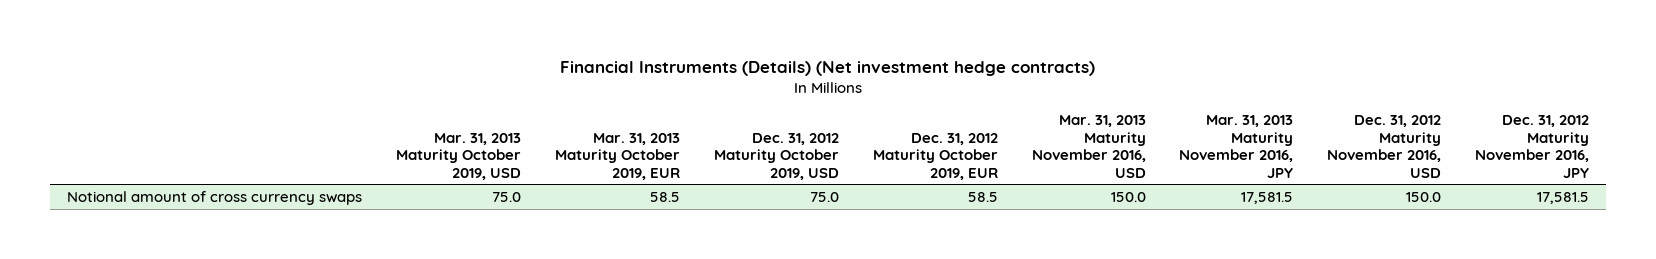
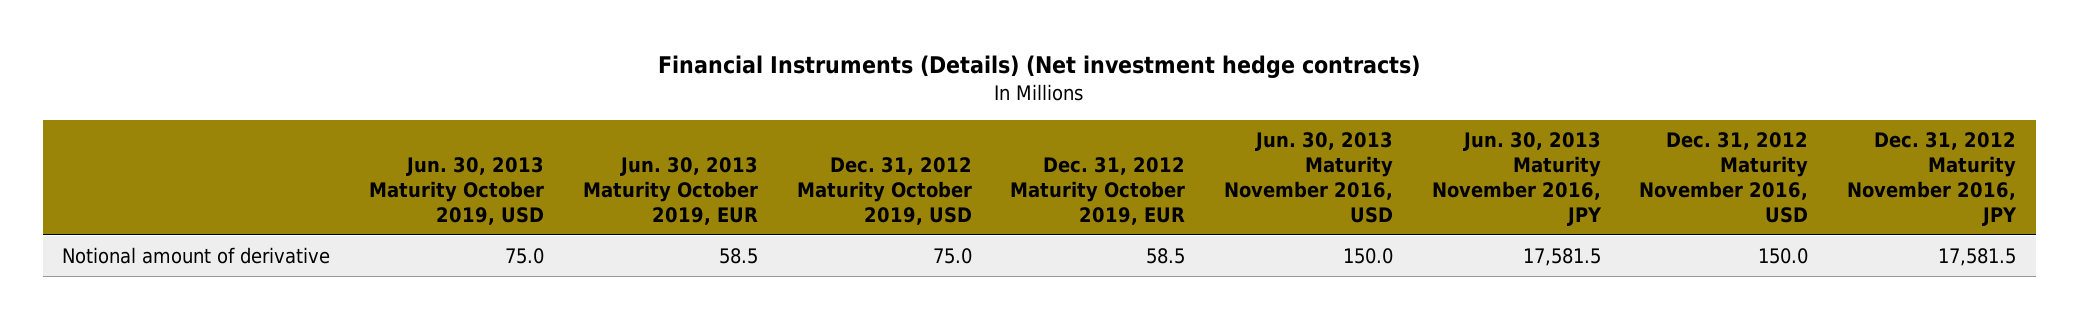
- | Mar. 31, 2013 Maturity October 2019, USD | Mar. 31, 2013 Maturity October 2019, EUR | Dec. 31, 2012 Maturity October 2019, USD | Dec. 31, 2012 Maturity October 2019, EUR | Mar. 31, 2013 Maturity November 2016, USD | Mar. 31, 2013 Maturity November 2016, JPY | Dec. 31, 2012 Maturity November 2016, USD | Dec. 31, 2012 Maturity November 2016, JPY
+ | Jun. 30, 2013 Maturity October 2019, USD | Jun. 30, 2013 Maturity October 2019, EUR | Dec. 31, 2012 Maturity October 2019, USD | Dec. 31, 2012 Maturity October 2019, EUR | Jun. 30, 2013 Maturity November 2016, USD | Jun. 30, 2013 Maturity November 2016, JPY | Dec. 31, 2012 Maturity November 2016, USD | Dec. 31, 2012 Maturity November 2016, JPY
- Notional amount of cross currency swaps | 75.0 | 58.5 | 75.0 | 58.5 | 150.0 | 17,581.5 | 150.0 | 17,581.5
+ Notional amount of derivative | 75.0 | 58.5 | 75.0 | 58.5 | 150.0 | 17,581.5 | 150.0 | 17,581.5

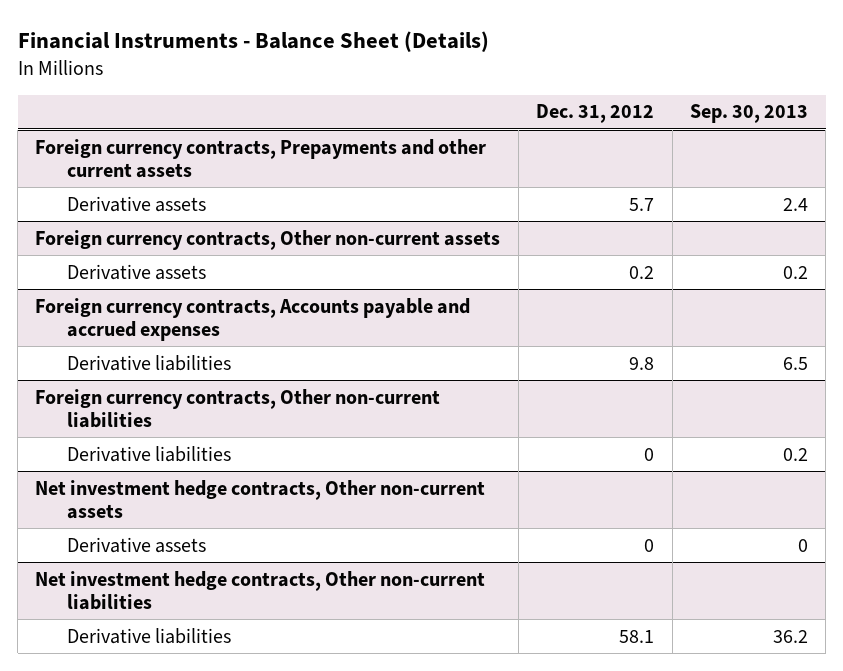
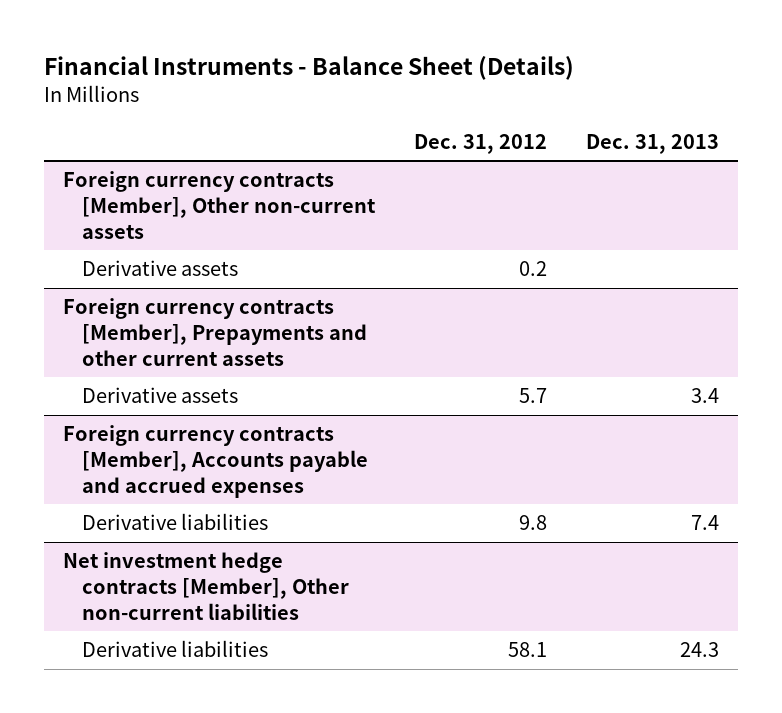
- | Dec. 31, 2012 | Sep. 30, 2013
+ | Dec. 31, 2012 | Dec. 31, 2013
- Foreign currency contracts, Prepayments and other current assets
- Derivative assets | 5.7 | 2.4
- Foreign currency contracts, Other non-current assets
+ Foreign currency contracts [Member], Other non-current assets
- Foreign currency contracts, Accounts payable and accrued expenses
+ Foreign currency contracts [Member], Prepayments and other current assets
+ Derivative assets | 5.7 | 3.4
+ Foreign currency contracts [Member], Accounts payable and accrued expenses
- Foreign currency contracts, Other non-current liabilities
- Derivative liabilities | 0 | 0.2
- Net investment hedge contracts, Other non-current assets
- Derivative assets | 0 | 0
- Net investment hedge contracts, Other non-current liabilities
+ Net investment hedge contracts [Member], Other non-current liabilities

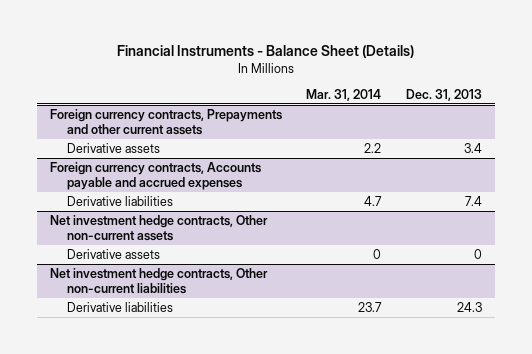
- | Dec. 31, 2012 | Dec. 31, 2013
+ | Mar. 31, 2014 | Dec. 31, 2013
- Foreign currency contracts [Member], Other non-current assets
- Derivative assets | 0.2 |
- Foreign currency contracts [Member], Prepayments and other current assets
+ Foreign currency contracts, Prepayments and other current assets
- Foreign currency contracts [Member], Accounts payable and accrued expenses
+ Foreign currency contracts, Accounts payable and accrued expenses
- Net investment hedge contracts [Member], Other non-current liabilities
+ Net investment hedge contracts, Other non-current assets
+ Derivative assets | 0 | 0
+ Net investment hedge contracts, Other non-current liabilities

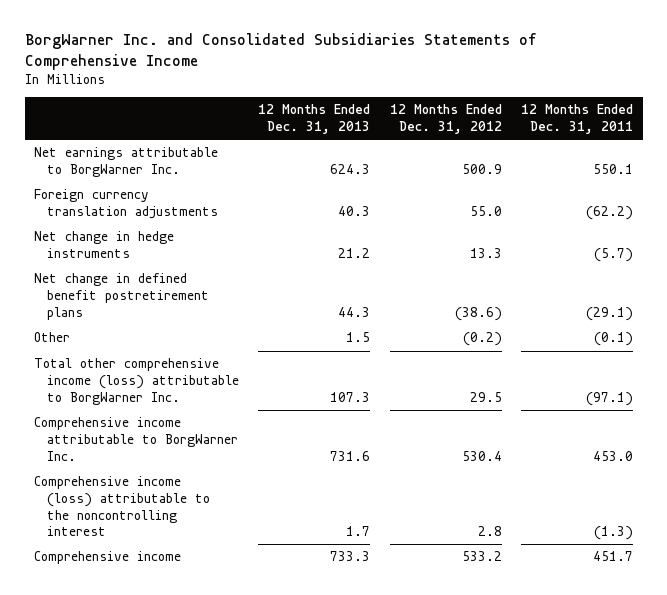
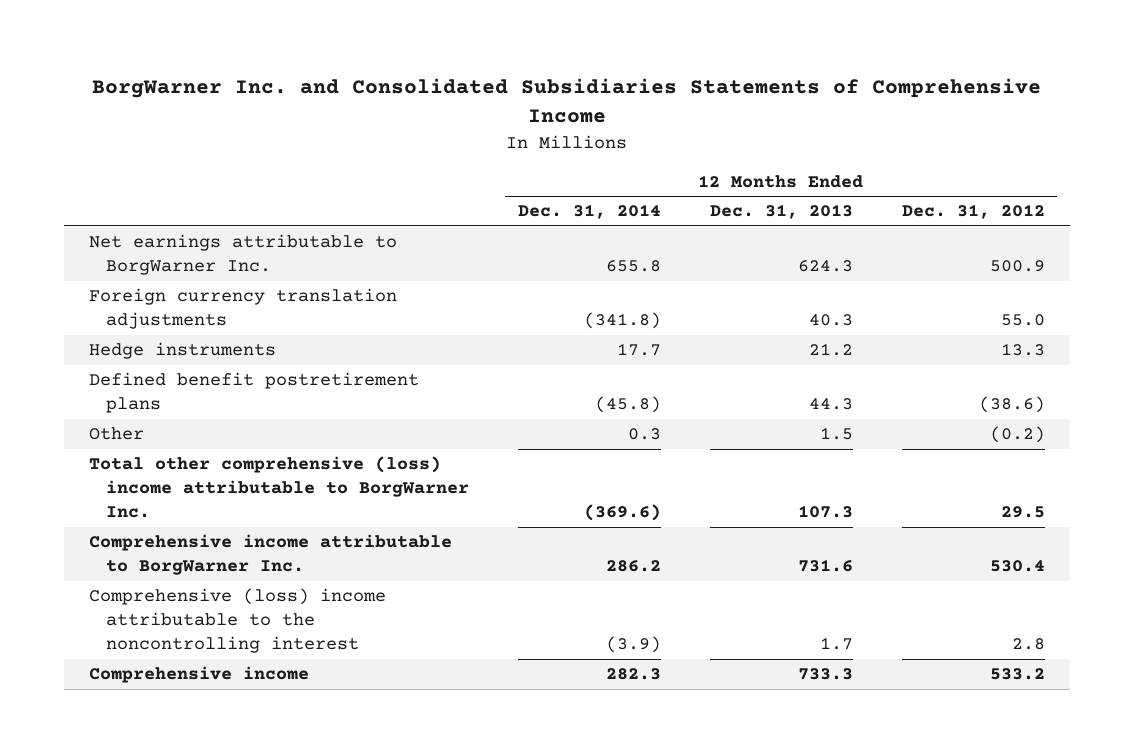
- | 12 Months Ended Dec. 31, 2013 | 12 Months Ended Dec. 31, 2012 | 12 Months Ended Dec. 31, 2011
+ | 12 Months Ended Dec. 31, 2014 | 12 Months Ended Dec. 31, 2013 | 12 Months Ended Dec. 31, 2012
- Net change in hedge instruments | 21.2 | 13.3 | (5.7)
- Net change in defined benefit postretirement plans | 44.3 | (38.6) | (29.1)
+ Hedge instruments | 17.7 | 21.2 | 13.3
+ Defined benefit postretirement plans | (45.8) | 44.3 | (38.6)
- Total other comprehensive income (loss) attributable to BorgWarner Inc. | 107.3 | 29.5 | (97.1)
+ Total other comprehensive (loss) income attributable to BorgWarner Inc. | (369.6) | 107.3 | 29.5
- Comprehensive income (loss) attributable to the noncontrolling interest | 1.7 | 2.8 | (1.3)
+ Comprehensive (loss) income attributable to the noncontrolling interest | (3.9) | 1.7 | 2.8

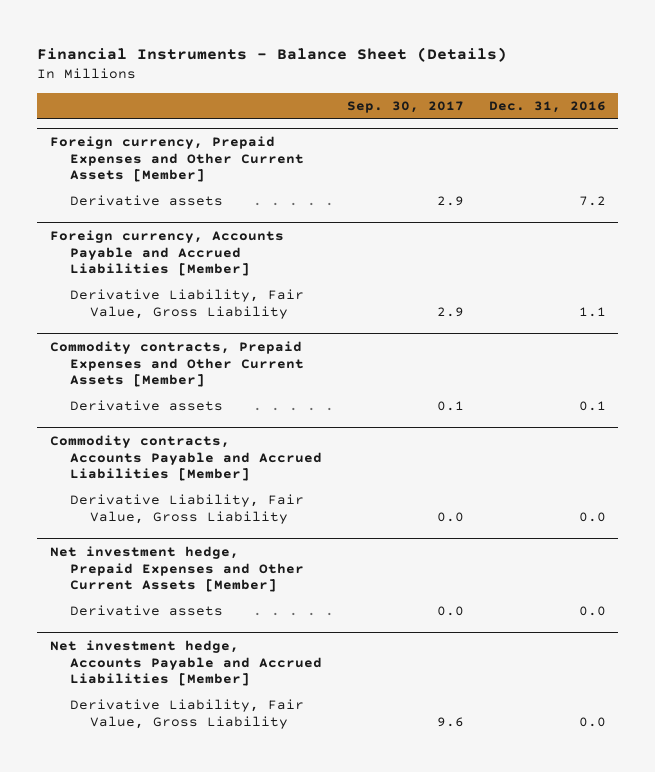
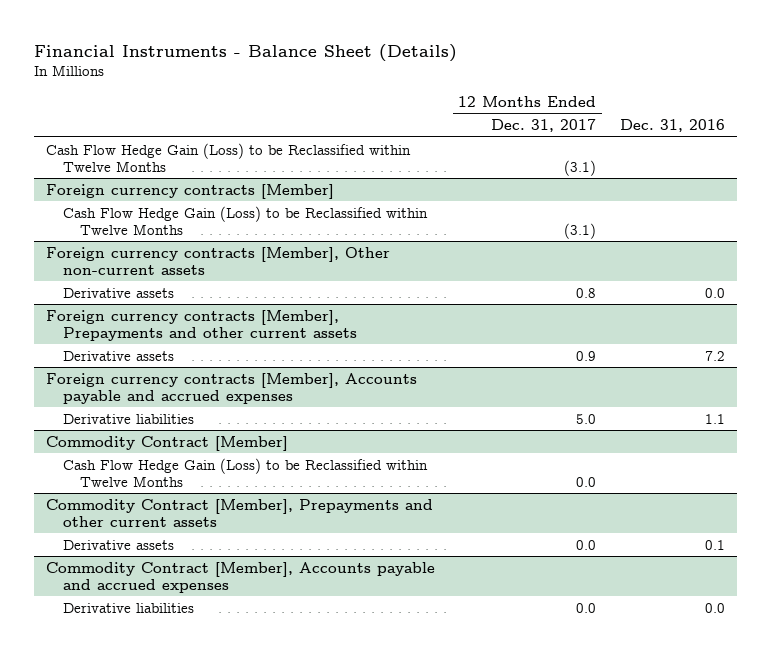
- | Sep. 30, 2017 | Dec. 31, 2016
+ | 12 Months Ended Dec. 31, 2017 | Dec. 31, 2016
- Foreign currency, Prepaid Expenses and Other Current Assets [Member]
+ Cash Flow Hedge Gain (Loss) to be Reclassified within Twelve Months | (3.1) |
+ Foreign currency contracts [Member]
+ Cash Flow Hedge Gain (Loss) to be Reclassified within Twelve Months | (3.1) |
+ Foreign currency contracts [Member], Other non-current assets
+ Derivative assets | 0.8 | 0.0
+ Foreign currency contracts [Member], Prepayments and other current assets
- Foreign currency, Accounts Payable and Accrued Liabilities [Member]
- Derivative Liability, Fair Value, Gross Liability | 2.9 | 1.1
- Commodity contracts, Prepaid Expenses and Other Current Assets [Member]
+ Foreign currency contracts [Member], Accounts payable and accrued expenses
+ Derivative liabilities | 5.0 | 1.1
+ Commodity Contract [Member]
+ Cash Flow Hedge Gain (Loss) to be Reclassified within Twelve Months | 0.0 |
+ Commodity Contract [Member], Prepayments and other current assets
- Commodity contracts, Accounts Payable and Accrued Liabilities [Member]
- Derivative Liability, Fair Value, Gross Liability | 0.0 | 0.0
- Net investment hedge, Prepaid Expenses and Other Current Assets [Member]
- Derivative assets | 0.0 | 0.0
- Net investment hedge, Accounts Payable and Accrued Liabilities [Member]
- Derivative Liability, Fair Value, Gross Liability | 9.6 | 0.0
+ Commodity Contract [Member], Accounts payable and accrued expenses
+ Derivative liabilities | 0.0 | 0.0

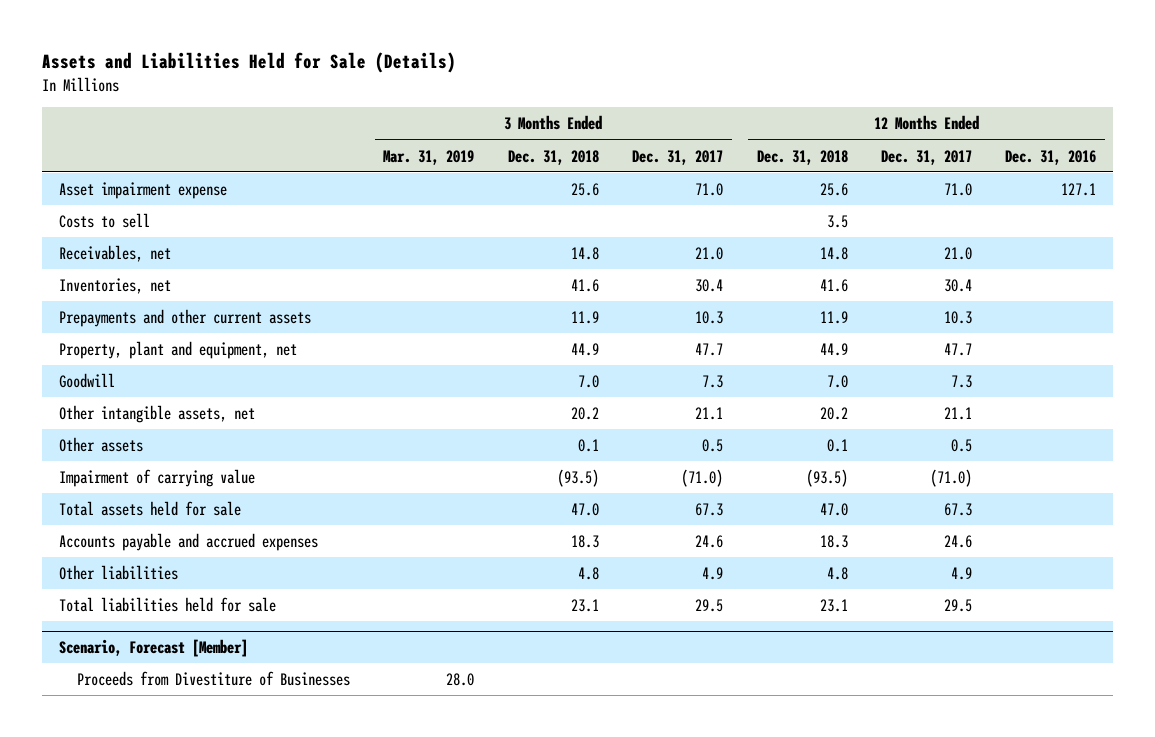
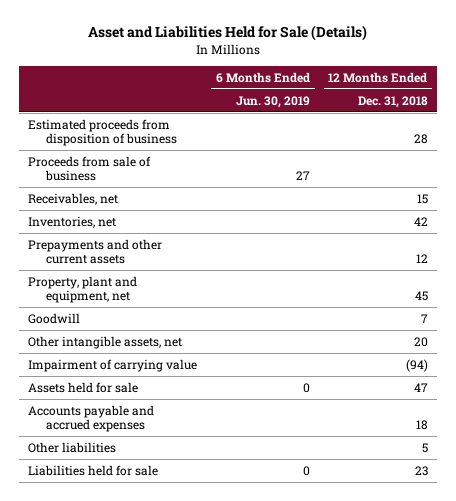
- Assets and Liabilities Held for Sale (Details)
+ Asset and Liabilities Held for Sale (Details)
- | 3 Months Ended Mar. 31, 2019 | 3 Months Ended Dec. 31, 2018 | 3 Months Ended Dec. 31, 2017 | 12 Months Ended Dec. 31, 2018 | 12 Months Ended Dec. 31, 2017 | 12 Months Ended Dec. 31, 2016
+ | 6 Months Ended Jun. 30, 2019 | 12 Months Ended Dec. 31, 2018
- Asset impairment expense | | 25.6 | 71.0 | 25.6 | 71.0 | 127.1
- Costs to sell | | | | 3.5 | |
- Receivables, net | | 14.8 | 21.0 | 14.8 | 21.0 |
- Inventories, net | | 41.6 | 30.4 | 41.6 | 30.4 |
- Prepayments and other current assets | | 11.9 | 10.3 | 11.9 | 10.3 |
- Property, plant and equipment, net | | 44.9 | 47.7 | 44.9 | 47.7 |
- Goodwill | | 7.0 | 7.3 | 7.0 | 7.3 |
- Other intangible assets, net | | 20.2 | 21.1 | 20.2 | 21.1 |
- Other assets | | 0.1 | 0.5 | 0.1 | 0.5 |
- Impairment of carrying value | | (93.5) | (71.0) | (93.5) | (71.0) |
- Total assets held for sale | | 47.0 | 67.3 | 47.0 | 67.3 |
- Accounts payable and accrued expenses | | 18.3 | 24.6 | 18.3 | 24.6 |
- Other liabilities | | 4.8 | 4.9 | 4.8 | 4.9 |
- Total liabilities held for sale | | 23.1 | 29.5 | 23.1 | 29.5 |
- Scenario, Forecast [Member]
- Proceeds from Divestiture of Businesses | 28.0 | | | | |
+ Estimated proceeds from disposition of business | | 28
+ Proceeds from sale of business | 27 |
+ Receivables, net | | 15
+ Inventories, net | | 42
+ Prepayments and other current assets | | 12
+ Property, plant and equipment, net | | 45
+ Goodwill | | 7
+ Other intangible assets, net | | 20
+ Impairment of carrying value | | (94)
+ Assets held for sale | 0 | 47
+ Accounts payable and accrued expenses | | 18
+ Other liabilities | | 5
+ Liabilities held for sale | 0 | 23

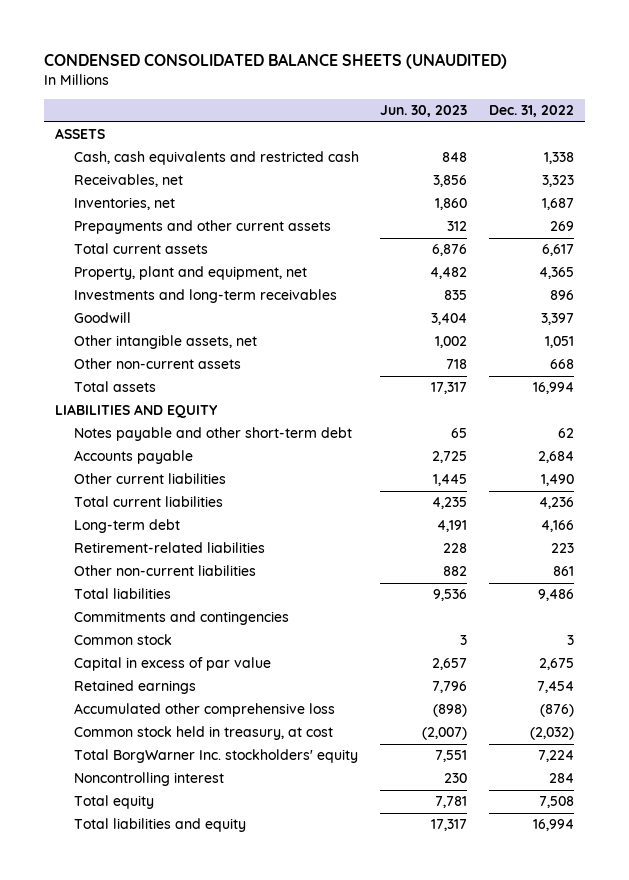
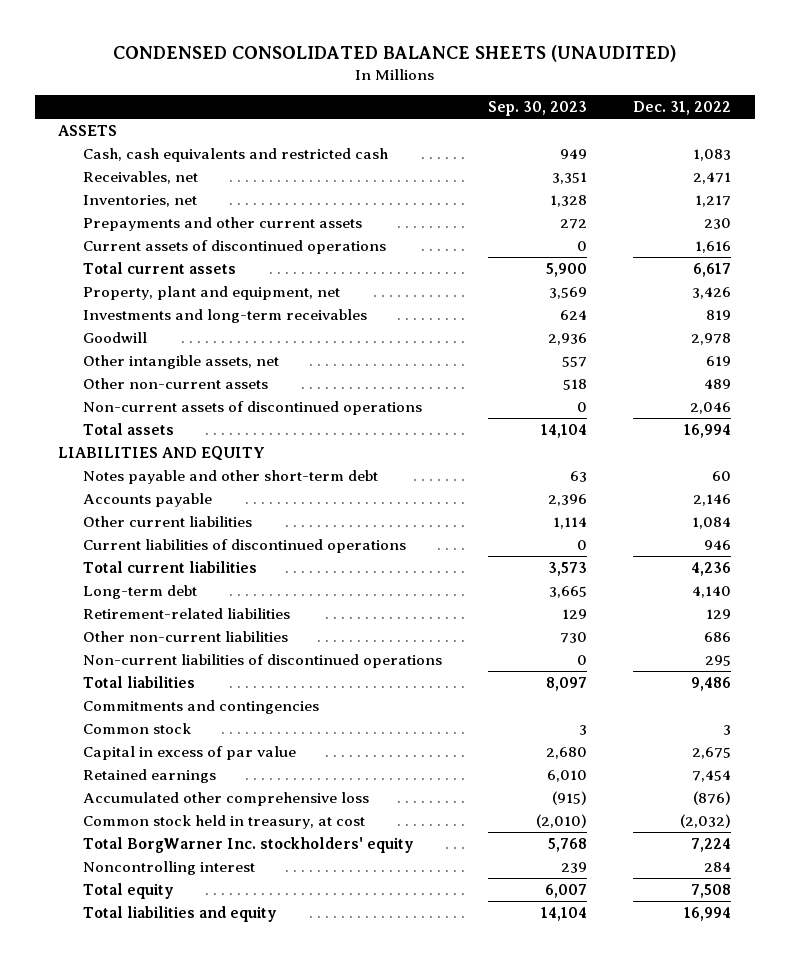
- | Jun. 30, 2023 | Dec. 31, 2022
+ | Sep. 30, 2023 | Dec. 31, 2022
- Cash, cash equivalents and restricted cash | 848 | 1,338
- Receivables, net | 3,856 | 3,323
- Inventories, net | 1,860 | 1,687
- Prepayments and other current assets | 312 | 269
+ Cash, cash equivalents and restricted cash | 949 | 1,083
+ Receivables, net | 3,351 | 2,471
+ Inventories, net | 1,328 | 1,217
+ Prepayments and other current assets | 272 | 230
+ Current assets of discontinued operations | 0 | 1,616
- Property, plant and equipment, net | 4,482 | 4,365
- Investments and long-term receivables | 835 | 896
- Goodwill | 3,404 | 3,397
- Other intangible assets, net | 1,002 | 1,051
- Other non-current assets | 718 | 668
+ Property, plant and equipment, net | 3,569 | 3,426
+ Investments and long-term receivables | 624 | 819
+ Goodwill | 2,936 | 2,978
+ Other intangible assets, net | 557 | 619
+ Other non-current assets | 518 | 489
+ Non-current assets of discontinued operations | 0 | 2,046
- Notes payable and other short-term debt | 65 | 62
- Accounts payable | 2,725 | 2,684
- Other current liabilities | 1,445 | 1,490
+ Notes payable and other short-term debt | 63 | 60
+ Accounts payable | 2,396 | 2,146
+ Other current liabilities | 1,114 | 1,084
+ Current liabilities of discontinued operations | 0 | 946
- Long-term debt | 4,191 | 4,166
- Retirement-related liabilities | 228 | 223
- Other non-current liabilities | 882 | 861
+ Long-term debt | 3,665 | 4,140
+ Retirement-related liabilities | 129 | 129
+ Other non-current liabilities | 730 | 686
+ Non-current liabilities of discontinued operations | 0 | 295

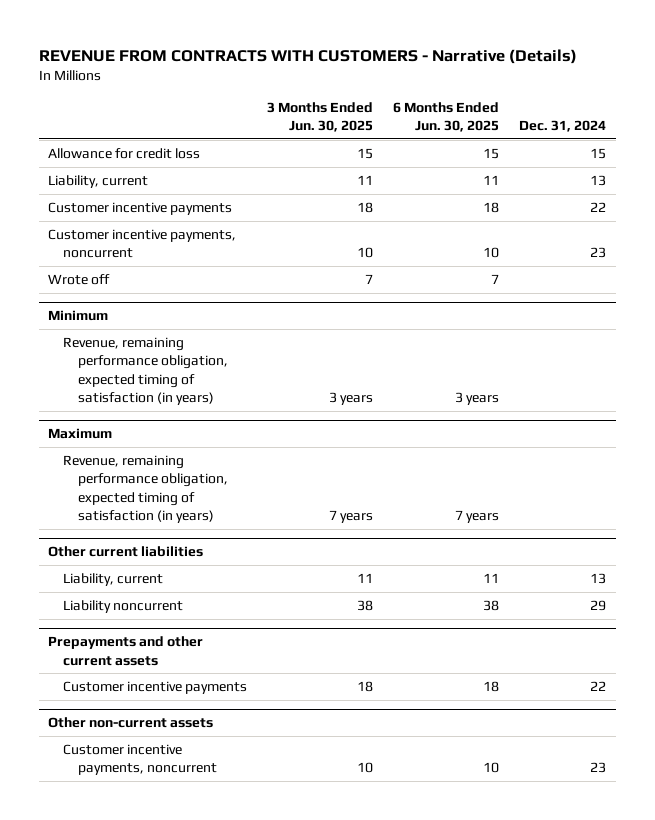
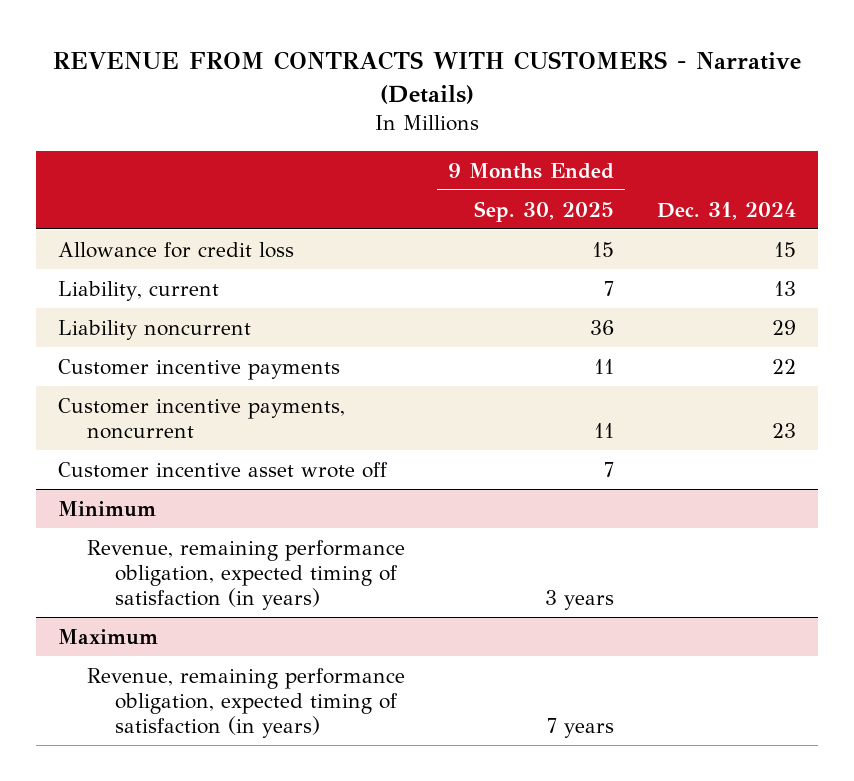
- | 3 Months Ended Jun. 30, 2025 | 6 Months Ended Jun. 30, 2025 | Dec. 31, 2024
+ | 9 Months Ended Sep. 30, 2025 | Dec. 31, 2024
+ Liability noncurrent | 36 | 29
- Wrote off | 7 | 7 |
+ Customer incentive asset wrote off | 7 |
- Other current liabilities
- Liability, current | 11 | 11 | 13
- Liability noncurrent | 38 | 38 | 29
- Prepayments and other current assets
- Customer incentive payments | 18 | 18 | 22
- Other non-current assets
- Customer incentive payments, noncurrent | 10 | 10 | 23

